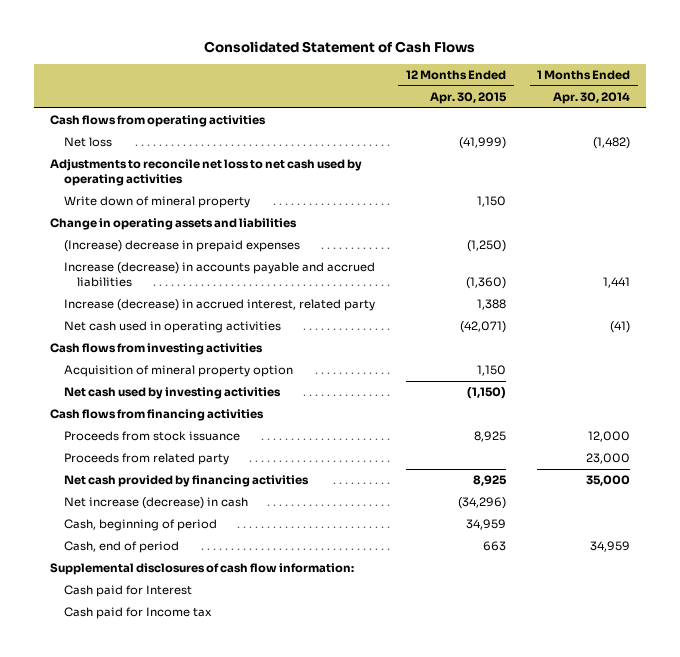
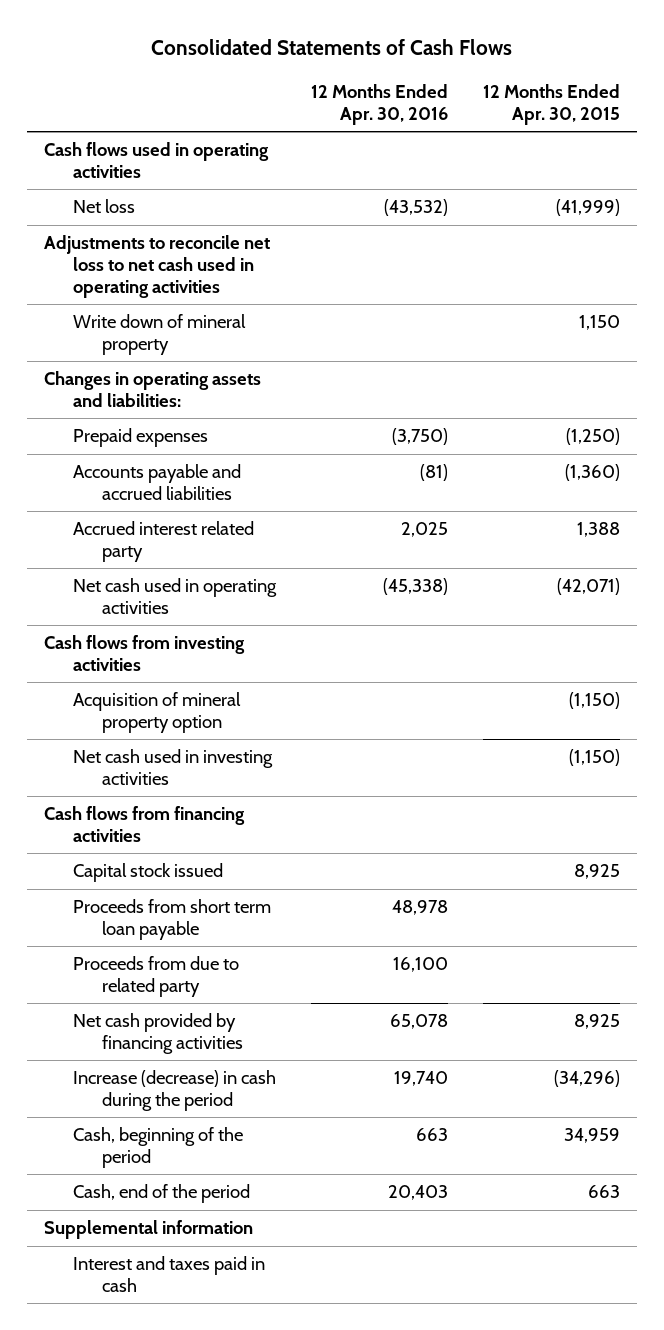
- Consolidated Statement of Cash Flows
+ Consolidated Statements of Cash Flows
- | 12 Months Ended Apr. 30, 2015 | 1 Months Ended Apr. 30, 2014
+ | 12 Months Ended Apr. 30, 2016 | 12 Months Ended Apr. 30, 2015
- Cash flows from operating activities
+ Cash flows used in operating activities
- Adjustments to reconcile net loss to net cash used by operating activities
+ Adjustments to reconcile net loss to net cash used in operating activities
- Change in operating assets and liabilities
- (Increase) decrease in prepaid expenses | (1,250) |
- Increase (decrease) in accounts payable and accrued liabilities | (1,360) | 1,441
- Increase (decrease) in accrued interest, related party | 1,388 |
+ Changes in operating assets and liabilities:
+ Prepaid expenses | (3,750) | (1,250)
+ Accounts payable and accrued liabilities | (81) | (1,360)
+ Accrued interest related party | 2,025 | 1,388
- Acquisition of mineral property option | 1,150 |
- Net cash used by investing activities | (1,150) |
+ Acquisition of mineral property option | | (1,150)
+ Net cash used in investing activities | | (1,150)
- Proceeds from stock issuance | 8,925 | 12,000
- Proceeds from related party | | 23,000
+ Capital stock issued | | 8,925
+ Proceeds from short term loan payable | 48,978 |
+ Proceeds from due to related party | 16,100 |
- Net increase (decrease) in cash | (34,296) |
- Cash, beginning of period | 34,959 |
- Cash, end of period | 663 | 34,959
- Supplemental disclosures of cash flow information:
- Cash paid for Interest
- Cash paid for Income tax
+ Increase (decrease) in cash during the period | 19,740 | (34,296)
+ Cash, beginning of the period | 663 | 34,959
+ Cash, end of the period | 20,403 | 663
+ Supplemental information
+ Interest and taxes paid in cash

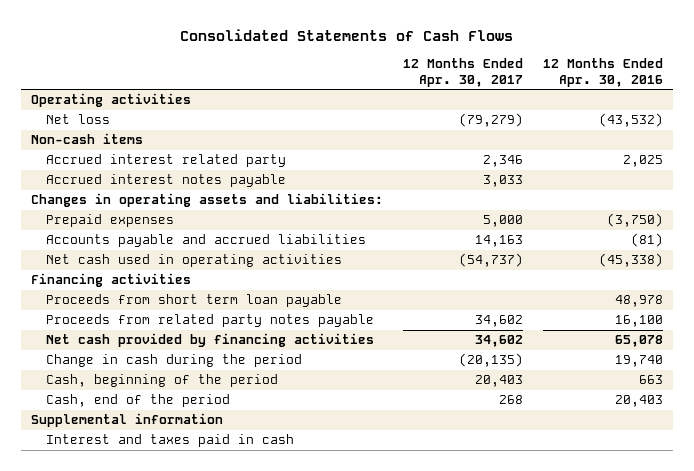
- | 12 Months Ended Apr. 30, 2016 | 12 Months Ended Apr. 30, 2015
+ | 12 Months Ended Apr. 30, 2017 | 12 Months Ended Apr. 30, 2016
- Cash flows used in operating activities
+ Operating activities
- Adjustments to reconcile net loss to net cash used in operating activities
- Write down of mineral property | | 1,150
+ Non-cash items
moved up: Accrued interest related party | 2,346 | 2,025
+ Accrued interest notes payable | 3,033 |
- Cash flows from investing activities
- Acquisition of mineral property option | | (1,150)
- Net cash used in investing activities | | (1,150)
- Cash flows from financing activities
- Capital stock issued | | 8,925
+ Financing activities
- Proceeds from due to related party | 16,100 |
+ Proceeds from related party notes payable | 34,602 | 16,100
- Increase (decrease) in cash during the period | 19,740 | (34,296)
+ Change in cash during the period | (20,135) | 19,740

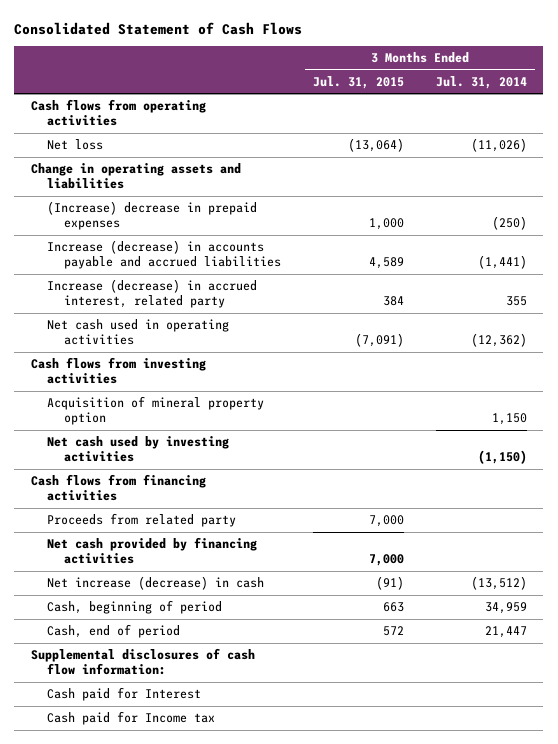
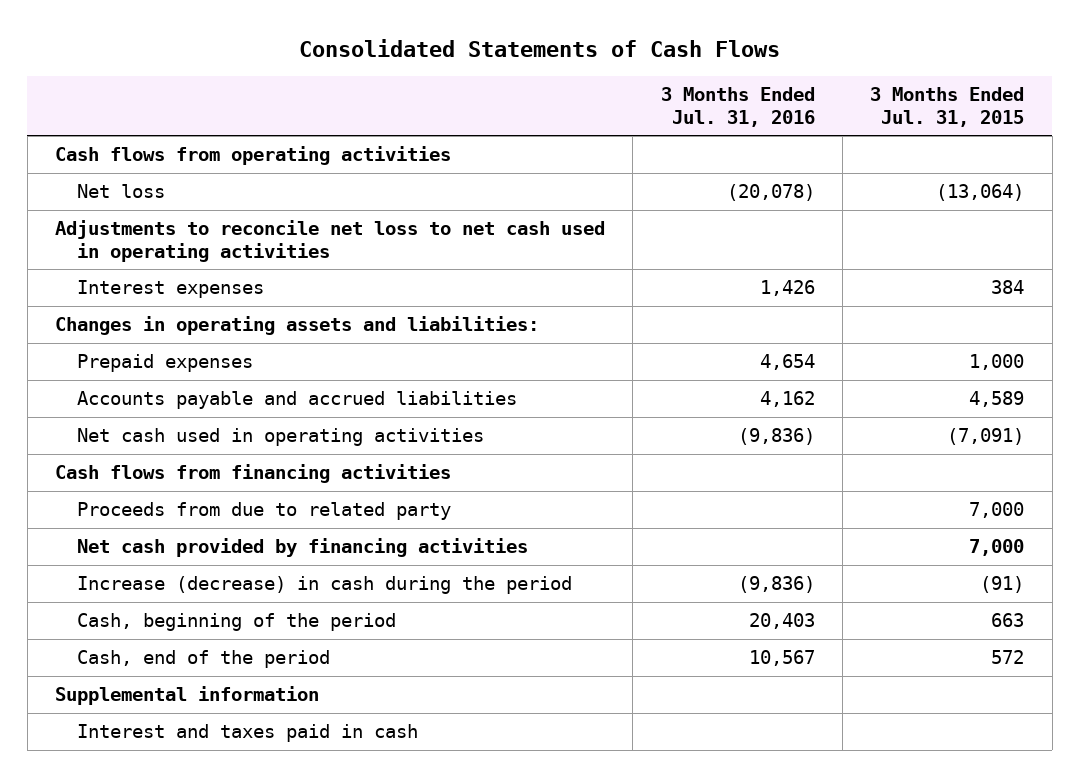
- Consolidated Statement of Cash Flows
+ Consolidated Statements of Cash Flows
- | 3 Months Ended Jul. 31, 2015 | 3 Months Ended Jul. 31, 2014
+ | 3 Months Ended Jul. 31, 2016 | 3 Months Ended Jul. 31, 2015
- Change in operating assets and liabilities
- (Increase) decrease in prepaid expenses | 1,000 | (250)
- Increase (decrease) in accounts payable and accrued liabilities | 4,589 | (1,441)
- Increase (decrease) in accrued interest, related party | 384 | 355
+ Adjustments to reconcile net loss to net cash used in operating activities
+ Interest expenses | 1,426 | 384
+ Changes in operating assets and liabilities:
+ Prepaid expenses | 4,654 | 1,000
+ Accounts payable and accrued liabilities | 4,162 | 4,589
- Cash flows from investing activities
- Acquisition of mineral property option | | 1,150
- Net cash used by investing activities | | (1,150)
- Proceeds from related party | 7,000 |
+ Proceeds from due to related party | | 7,000
- Net increase (decrease) in cash | (91) | (13,512)
- Cash, beginning of period | 663 | 34,959
- Cash, end of period | 572 | 21,447
- Supplemental disclosures of cash flow information:
- Cash paid for Interest
- Cash paid for Income tax
+ Increase (decrease) in cash during the period | (9,836) | (91)
+ Cash, beginning of the period | 20,403 | 663
+ Cash, end of the period | 10,567 | 572
+ Supplemental information
+ Interest and taxes paid in cash

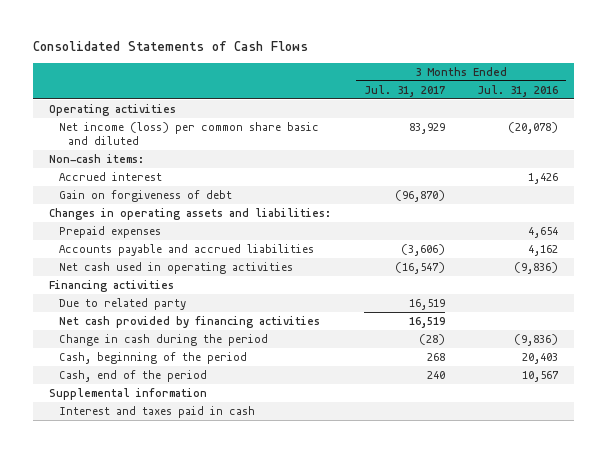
- | 3 Months Ended Jul. 31, 2016 | 3 Months Ended Jul. 31, 2015
+ | 3 Months Ended Jul. 31, 2017 | 3 Months Ended Jul. 31, 2016
- Cash flows from operating activities
- Net loss | (20,078) | (13,064)
- Adjustments to reconcile net loss to net cash used in operating activities
- Interest expenses | 1,426 | 384
+ Operating activities
+ Net income (loss) per common share basic and diluted | 83,929 | (20,078)
+ Non-cash items:
+ Accrued interest | | 1,426
+ Gain on forgiveness of debt | (96,870) |
- Cash flows from financing activities
- Proceeds from due to related party | | 7,000
+ Financing activities
+ Due to related party | 16,519 |
- Increase (decrease) in cash during the period | (9,836) | (91)
+ Change in cash during the period | (28) | (9,836)

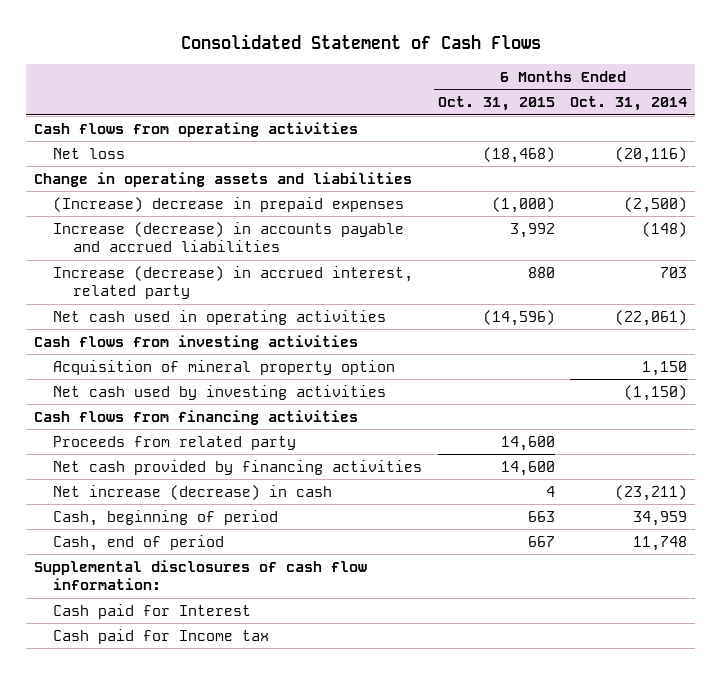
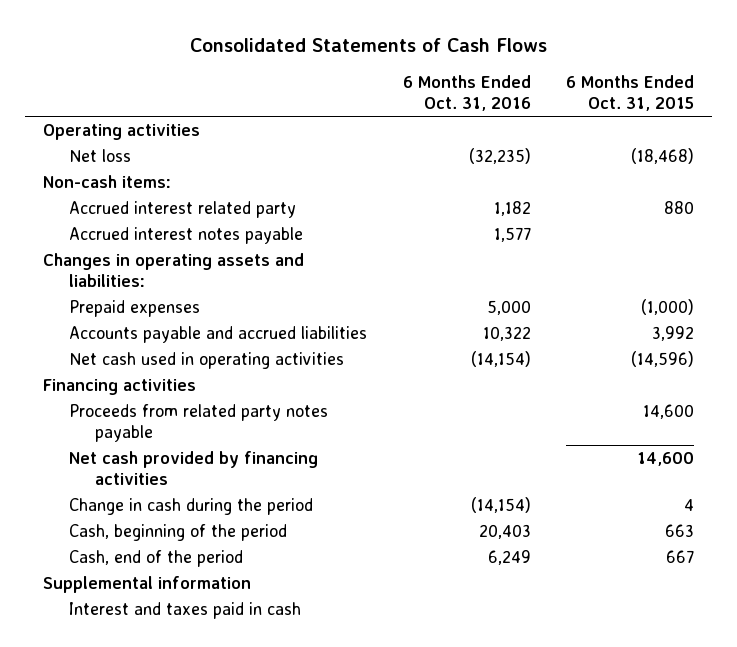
- Consolidated Statement of Cash Flows
+ Consolidated Statements of Cash Flows
- | 6 Months Ended Oct. 31, 2015 | 6 Months Ended Oct. 31, 2014
+ | 6 Months Ended Oct. 31, 2016 | 6 Months Ended Oct. 31, 2015
- Cash flows from operating activities
+ Operating activities
- Change in operating assets and liabilities
- (Increase) decrease in prepaid expenses | (1,000) | (2,500)
- Increase (decrease) in accounts payable and accrued liabilities | 3,992 | (148)
- Increase (decrease) in accrued interest, related party | 880 | 703
+ Non-cash items:
+ Accrued interest related party | 1,182 | 880
+ Accrued interest notes payable | 1,577 |
+ Changes in operating assets and liabilities:
+ Prepaid expenses | 5,000 | (1,000)
+ Accounts payable and accrued liabilities | 10,322 | 3,992
- Cash flows from investing activities
- Acquisition of mineral property option | | 1,150
- Net cash used by investing activities | | (1,150)
- Cash flows from financing activities
- Proceeds from related party | 14,600 |
+ Financing activities
+ Proceeds from related party notes payable | | 14,600
- Net increase (decrease) in cash | 4 | (23,211)
- Cash, beginning of period | 663 | 34,959
- Cash, end of period | 667 | 11,748
- Supplemental disclosures of cash flow information:
- Cash paid for Interest
- Cash paid for Income tax
+ Change in cash during the period | (14,154) | 4
+ Cash, beginning of the period | 20,403 | 663
+ Cash, end of the period | 6,249 | 667
+ Supplemental information
+ Interest and taxes paid in cash

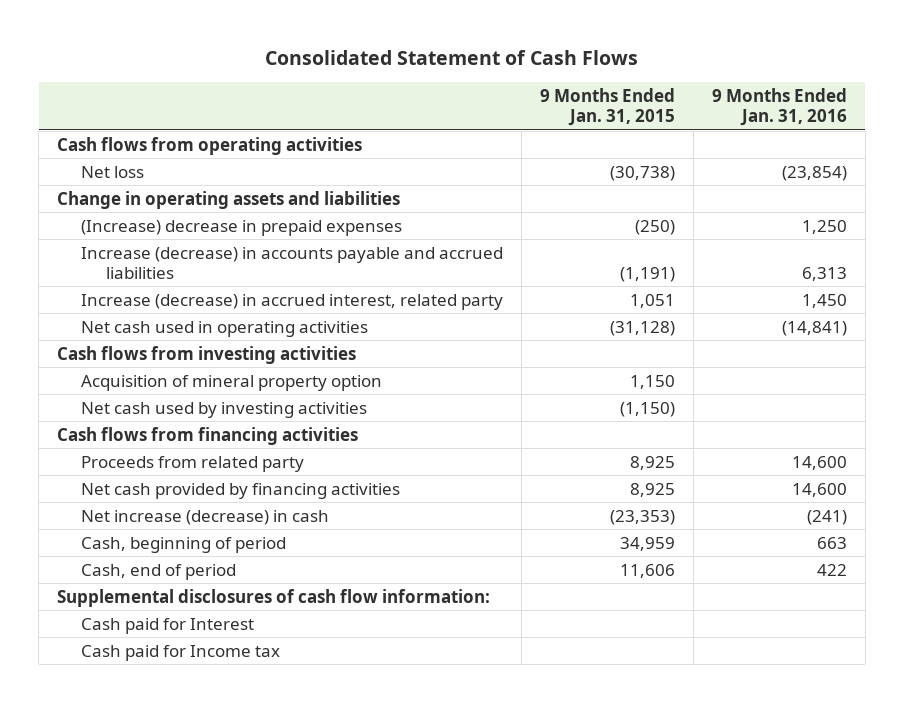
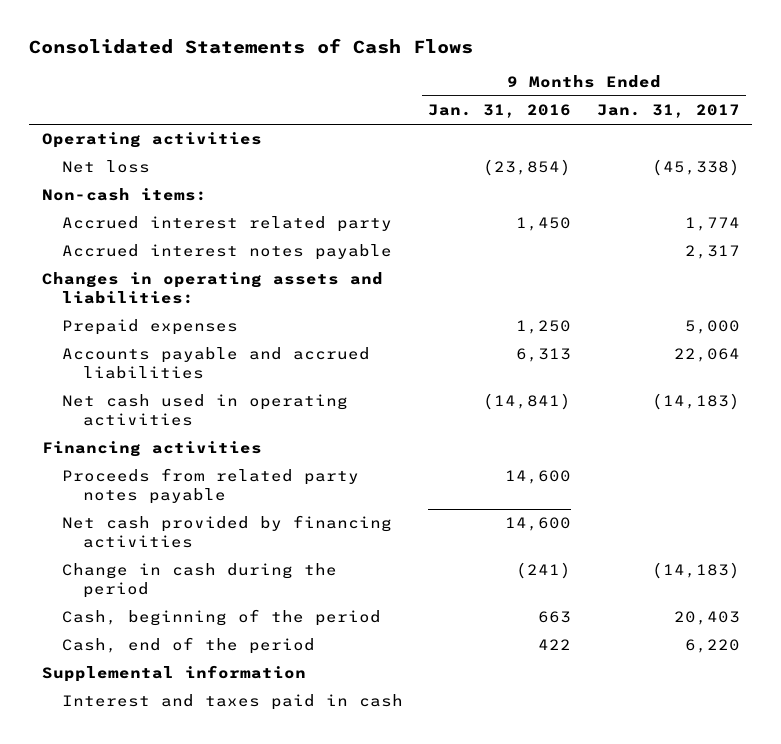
- Consolidated Statement of Cash Flows
+ Consolidated Statements of Cash Flows
- | 9 Months Ended Jan. 31, 2015 | 9 Months Ended Jan. 31, 2016
+ | 9 Months Ended Jan. 31, 2016 | 9 Months Ended Jan. 31, 2017
- Cash flows from operating activities
+ Operating activities
- Change in operating assets and liabilities
- (Increase) decrease in prepaid expenses | (250) | 1,250
- Increase (decrease) in accounts payable and accrued liabilities | (1,191) | 6,313
- Increase (decrease) in accrued interest, related party | 1,051 | 1,450
+ Non-cash items:
+ Accrued interest related party | 1,450 | 1,774
+ Accrued interest notes payable | | 2,317
+ Changes in operating assets and liabilities:
+ Prepaid expenses | 1,250 | 5,000
+ Accounts payable and accrued liabilities | 6,313 | 22,064
- Cash flows from investing activities
- Acquisition of mineral property option | 1,150 |
- Net cash used by investing activities | (1,150) |
- Cash flows from financing activities
- Proceeds from related party | 8,925 | 14,600
+ Financing activities
+ Proceeds from related party notes payable | 14,600 |
- Net increase (decrease) in cash | (23,353) | (241)
- Cash, beginning of period | 34,959 | 663
- Cash, end of period | 11,606 | 422
- Supplemental disclosures of cash flow information:
- Cash paid for Interest
- Cash paid for Income tax
+ Change in cash during the period | (241) | (14,183)
+ Cash, beginning of the period | 663 | 20,403
+ Cash, end of the period | 422 | 6,220
+ Supplemental information
+ Interest and taxes paid in cash

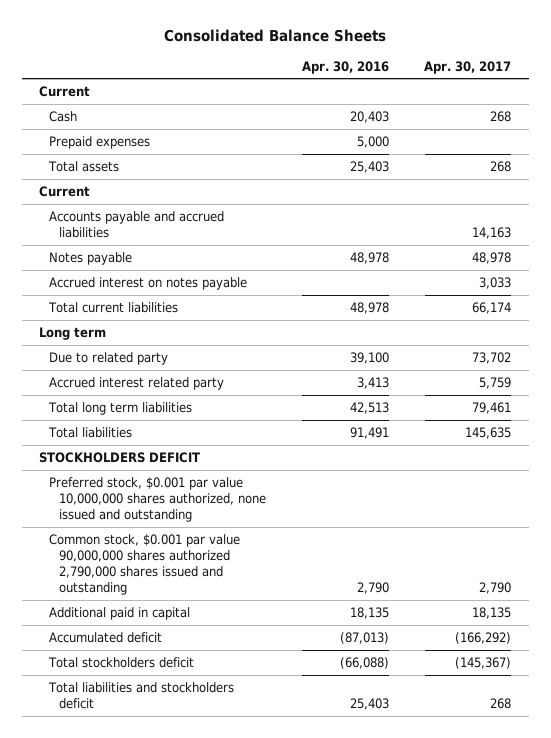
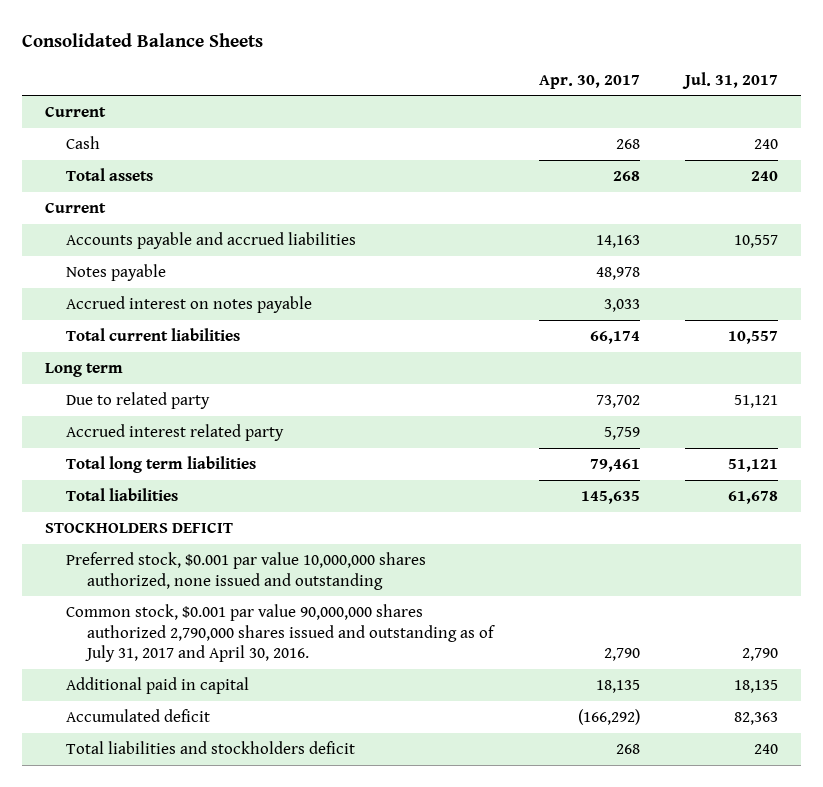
- | Apr. 30, 2016 | Apr. 30, 2017
+ | Apr. 30, 2017 | Jul. 31, 2017
- Prepaid expenses | 5,000 |
- Common stock, $0.001 par value 90,000,000 shares authorized 2,790,000 shares issued and outstanding | 2,790 | 2,790
+ Common stock, $0.001 par value 90,000,000 shares authorized 2,790,000 shares issued and outstanding as of July 31, 2017 and April 30, 2016. | 2,790 | 2,790
- Total stockholders deficit | (66,088) | (145,367)

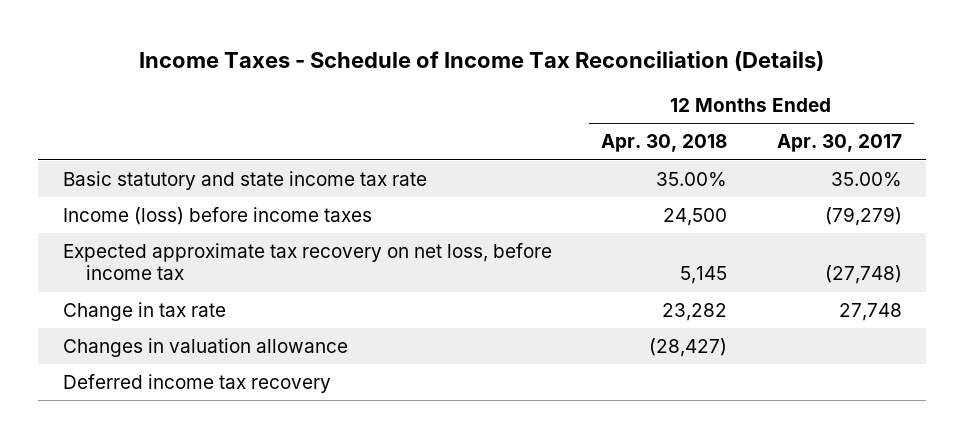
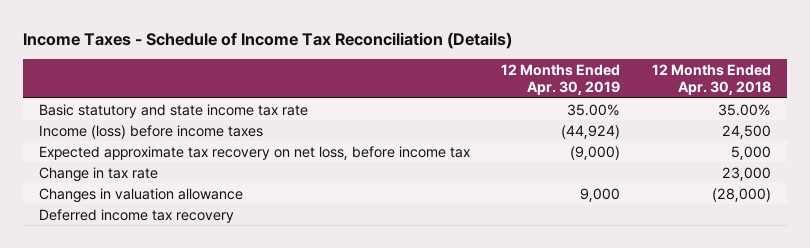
- | 12 Months Ended Apr. 30, 2018 | 12 Months Ended Apr. 30, 2017
+ | 12 Months Ended Apr. 30, 2019 | 12 Months Ended Apr. 30, 2018
- Expected approximate tax recovery on net loss, before income tax | 5,145 | (27,748)
- Change in tax rate | 23,282 | 27,748
- Changes in valuation allowance | (28,427) |
+ Expected approximate tax recovery on net loss, before income tax | (9,000) | 5,000
+ Change in tax rate | | 23,000
+ Changes in valuation allowance | 9,000 | (28,000)

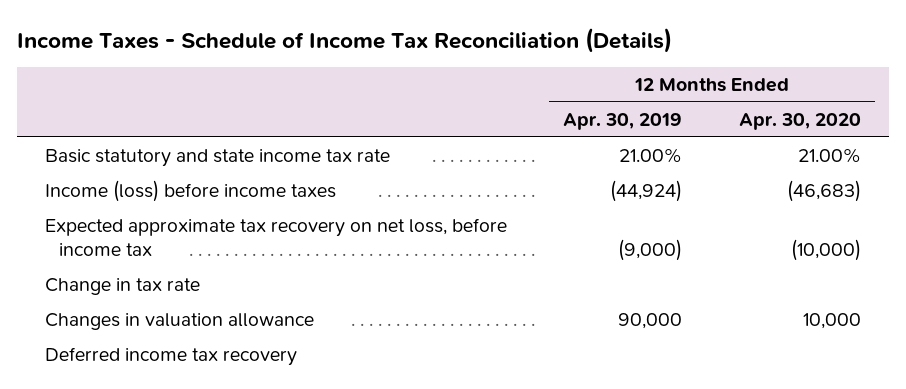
- | 12 Months Ended Apr. 30, 2019 | 12 Months Ended Apr. 30, 2018
+ | 12 Months Ended Apr. 30, 2019 | 12 Months Ended Apr. 30, 2020
- Basic statutory and state income tax rate | 35.00% | 35.00%
+ Basic statutory and state income tax rate | 21.00% | 21.00%
- Changes in valuation allowance | 9,000 | (28,000)
+ Changes in valuation allowance | 90,000 | 10,000

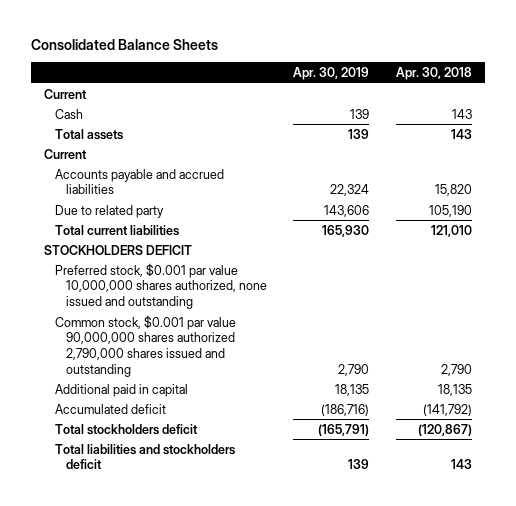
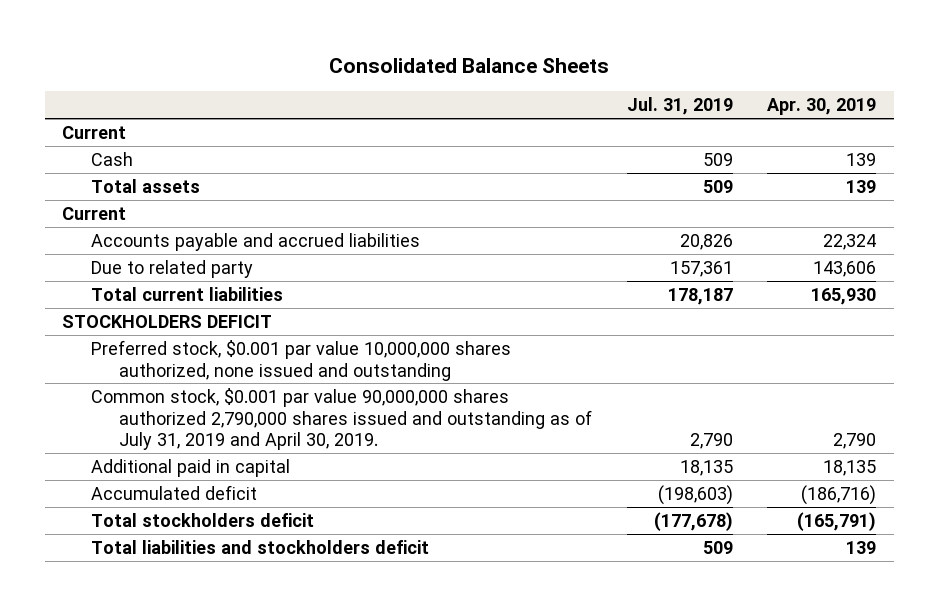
- | Apr. 30, 2019 | Apr. 30, 2018
+ | Jul. 31, 2019 | Apr. 30, 2019
- Common stock, $0.001 par value 90,000,000 shares authorized 2,790,000 shares issued and outstanding | 2,790 | 2,790
+ Common stock, $0.001 par value 90,000,000 shares authorized 2,790,000 shares issued and outstanding as of July 31, 2019 and April 30, 2019. | 2,790 | 2,790

